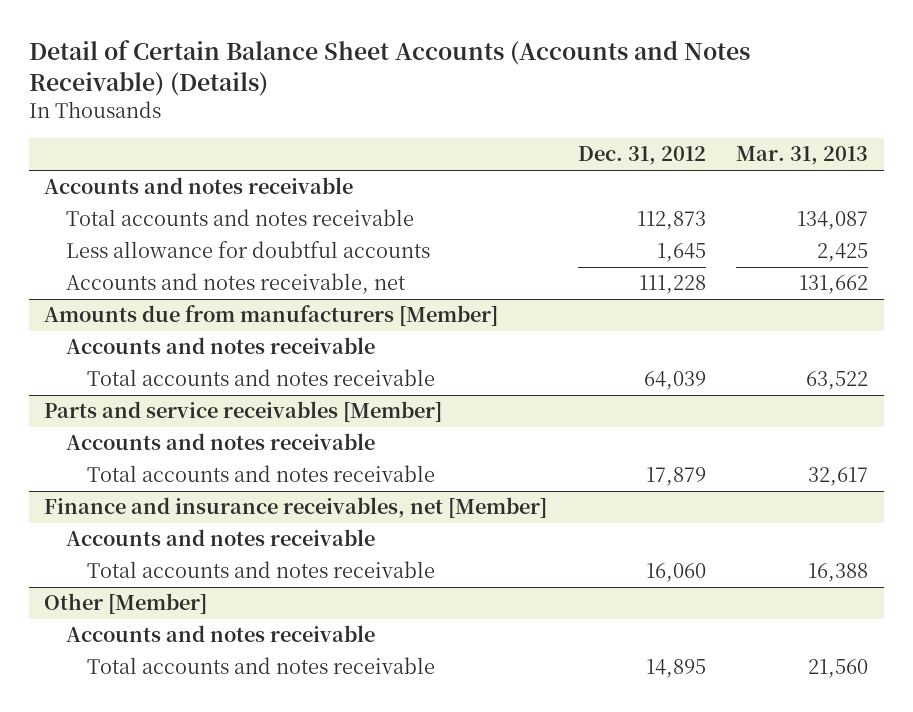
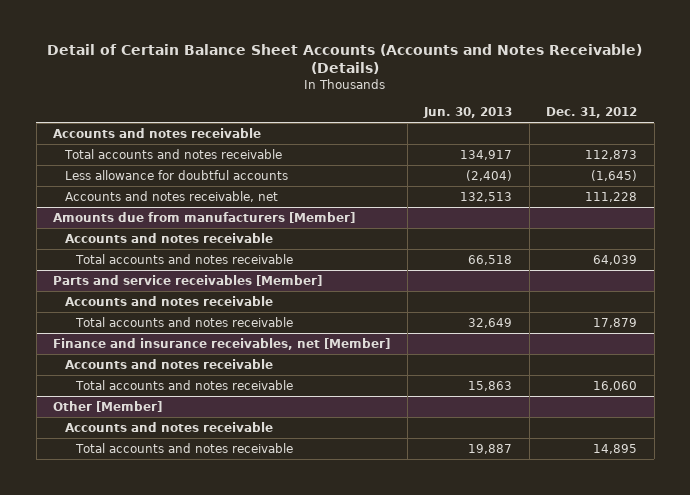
- | Dec. 31, 2012 | Mar. 31, 2013
+ | Jun. 30, 2013 | Dec. 31, 2012
- Less allowance for doubtful accounts | 1,645 | 2,425
+ Less allowance for doubtful accounts | (2,404) | (1,645)

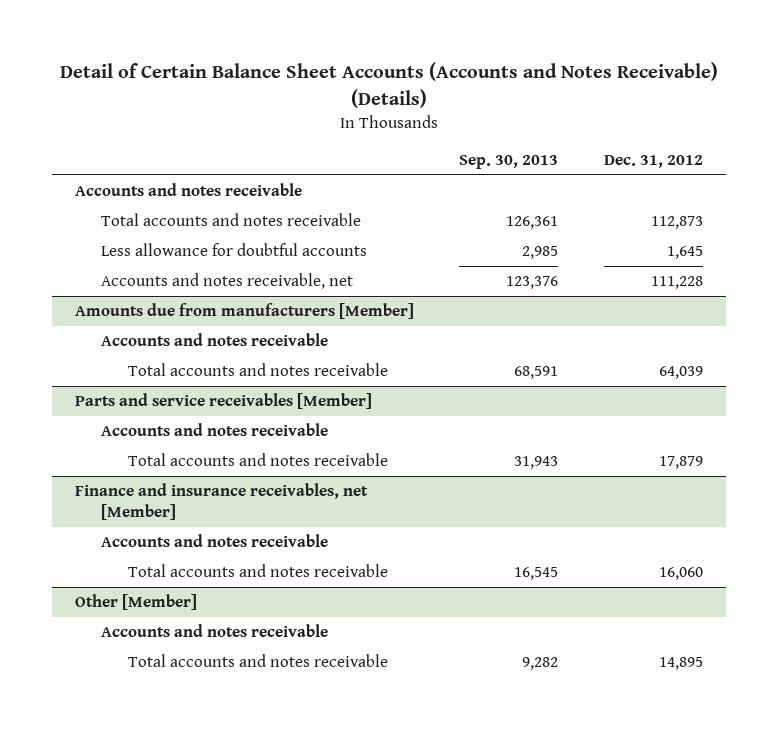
- | Jun. 30, 2013 | Dec. 31, 2012
+ | Sep. 30, 2013 | Dec. 31, 2012
- Less allowance for doubtful accounts | (2,404) | (1,645)
+ Less allowance for doubtful accounts | 2,985 | 1,645

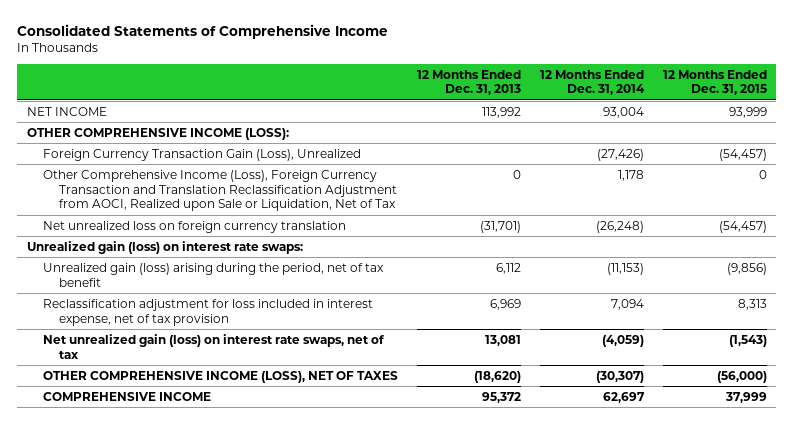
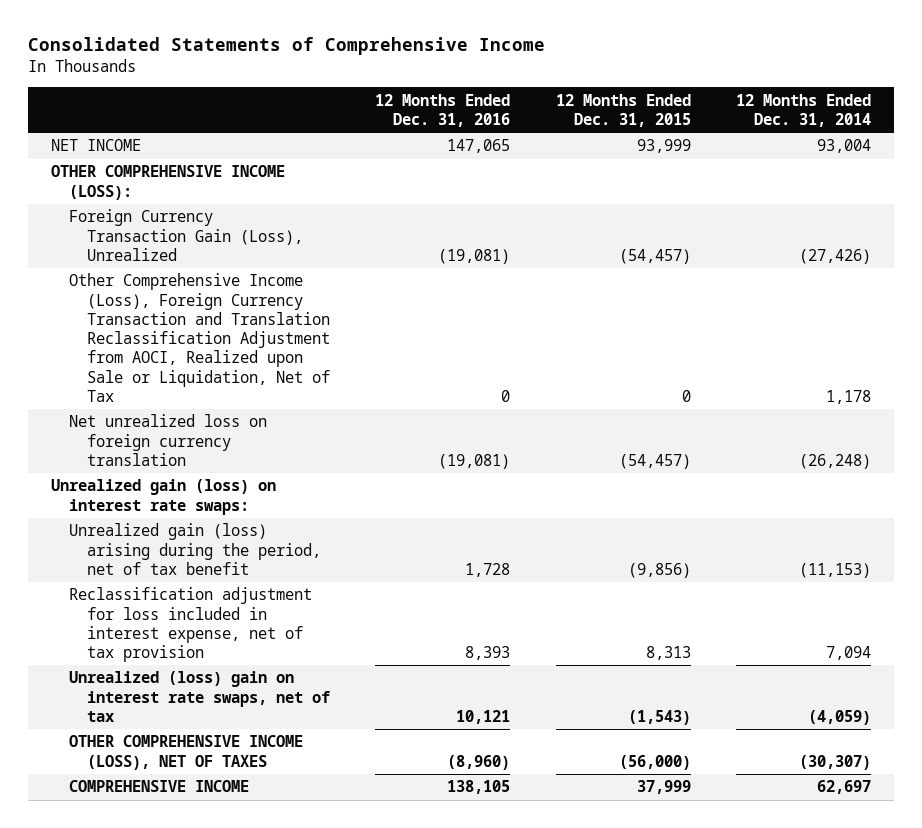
- | 12 Months Ended Dec. 31, 2013 | 12 Months Ended Dec. 31, 2014 | 12 Months Ended Dec. 31, 2015
+ | 12 Months Ended Dec. 31, 2016 | 12 Months Ended Dec. 31, 2015 | 12 Months Ended Dec. 31, 2014
- Net unrealized gain (loss) on interest rate swaps, net of tax | 13,081 | (4,059) | (1,543)
+ Unrealized (loss) gain on interest rate swaps, net of tax | 10,121 | (1,543) | (4,059)

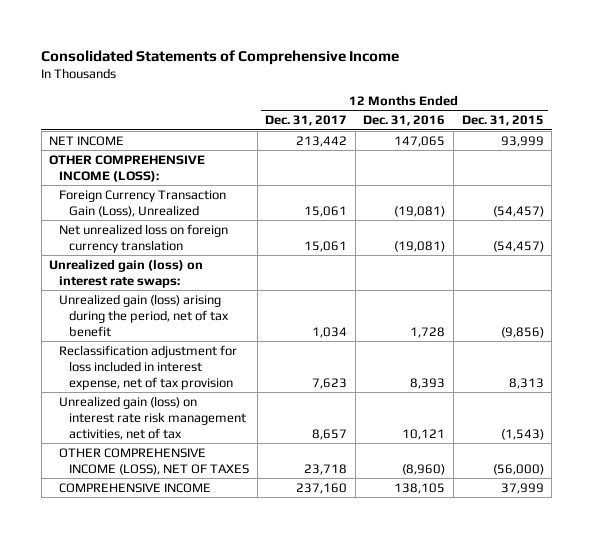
- | 12 Months Ended Dec. 31, 2016 | 12 Months Ended Dec. 31, 2015 | 12 Months Ended Dec. 31, 2014
+ | 12 Months Ended Dec. 31, 2017 | 12 Months Ended Dec. 31, 2016 | 12 Months Ended Dec. 31, 2015
- Other Comprehensive Income (Loss), Foreign Currency Transaction and Translation Reclassification Adjustment from AOCI, Realized upon Sale or Liquidation, Net of Tax | 0 | 0 | 1,178
- Unrealized (loss) gain on interest rate swaps, net of tax | 10,121 | (1,543) | (4,059)
+ Unrealized gain (loss) on interest rate risk management activities, net of tax | 8,657 | 10,121 | (1,543)

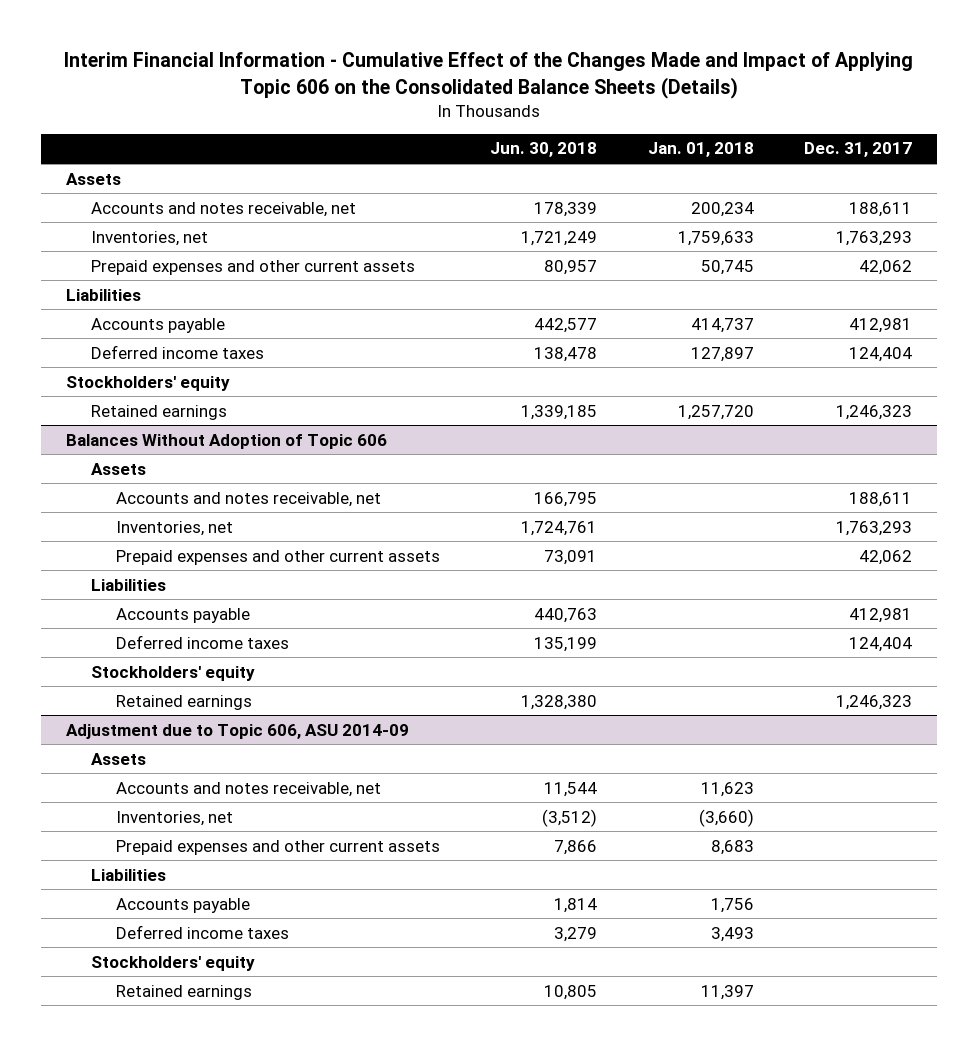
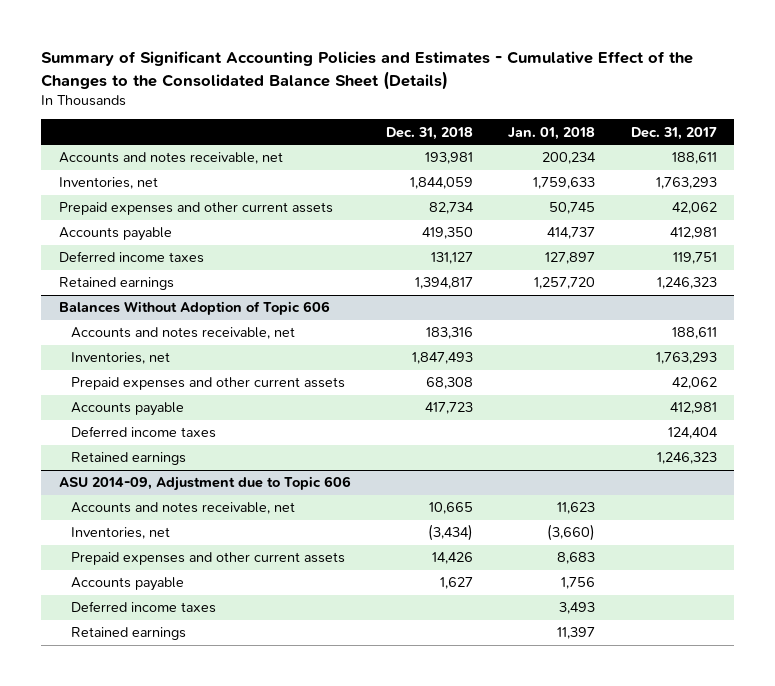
- Interim Financial Information - Cumulative Effect of the Changes Made and Impact of Applying Topic 606 on the Consolidated Balance Sheets (Details)
+ Summary of Significant Accounting Policies and Estimates - Cumulative Effect of the Changes to the Consolidated Balance Sheet (Details)
- | Jun. 30, 2018 | Jan. 01, 2018 | Dec. 31, 2017
+ | Dec. 31, 2018 | Jan. 01, 2018 | Dec. 31, 2017
- Assets
- Liabilities
- Deferred income taxes | 138,478 | 127,897 | 124,404
- Stockholders' equity
+ Deferred income taxes | 131,127 | 127,897 | 119,751
@ Balances Without Adoption of Topic 606
- Assets
- Liabilities
- Stockholders' equity
- Adjustment due to Topic 606, ASU 2014-09
- Assets
+ ASU 2014-09, Adjustment due to Topic 606
- Liabilities
- Stockholders' equity

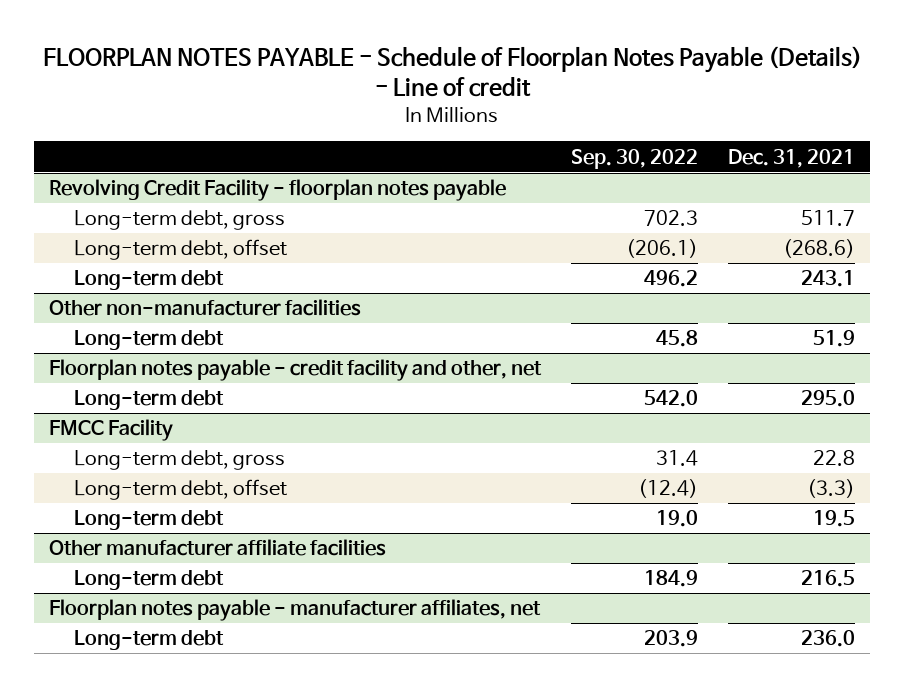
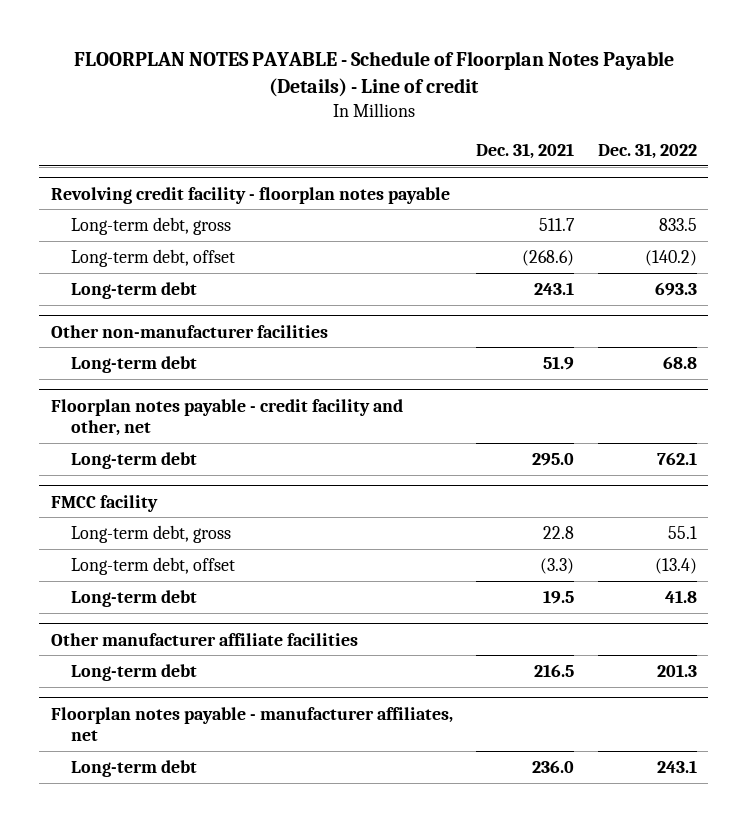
- | Sep. 30, 2022 | Dec. 31, 2021
+ | Dec. 31, 2021 | Dec. 31, 2022
- Revolving Credit Facility - floorplan notes payable
+ Revolving credit facility - floorplan notes payable
- FMCC Facility
+ FMCC facility

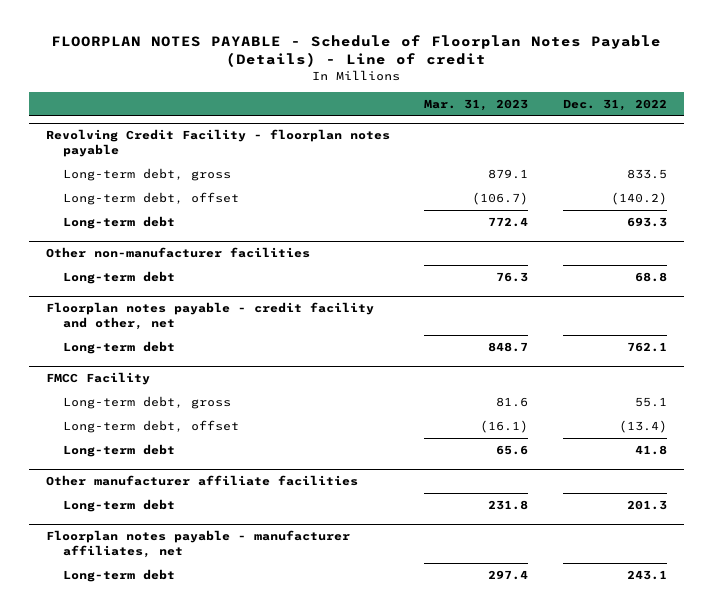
- | Dec. 31, 2021 | Dec. 31, 2022
+ | Mar. 31, 2023 | Dec. 31, 2022
- Revolving credit facility - floorplan notes payable
+ Revolving Credit Facility - floorplan notes payable
- FMCC facility
+ FMCC Facility

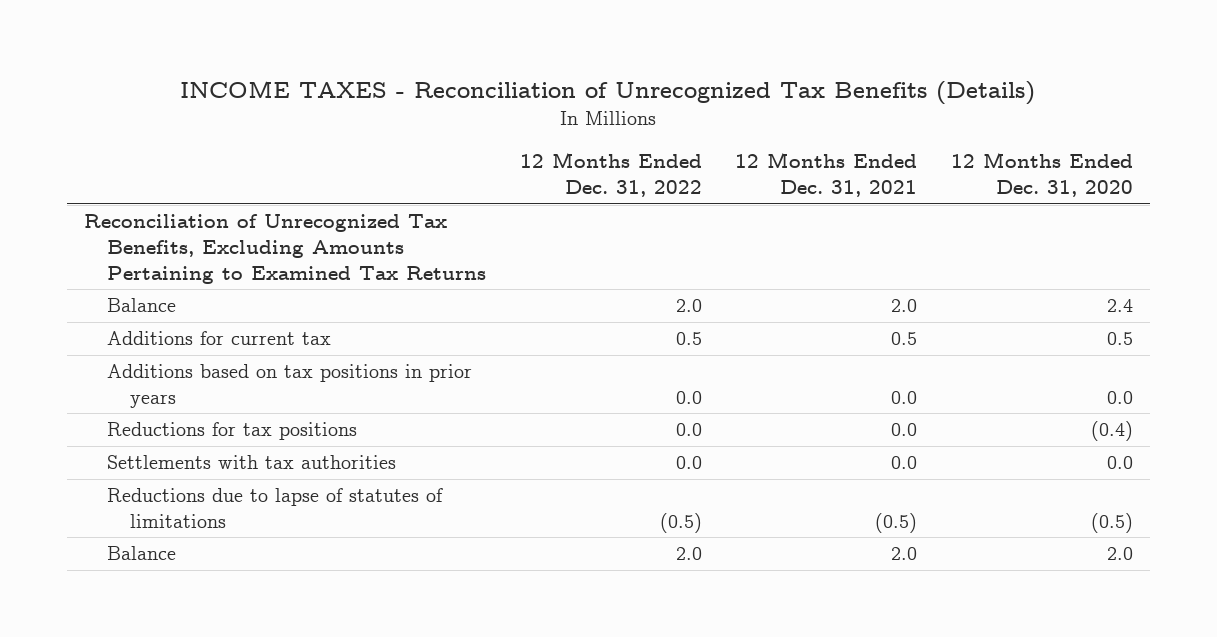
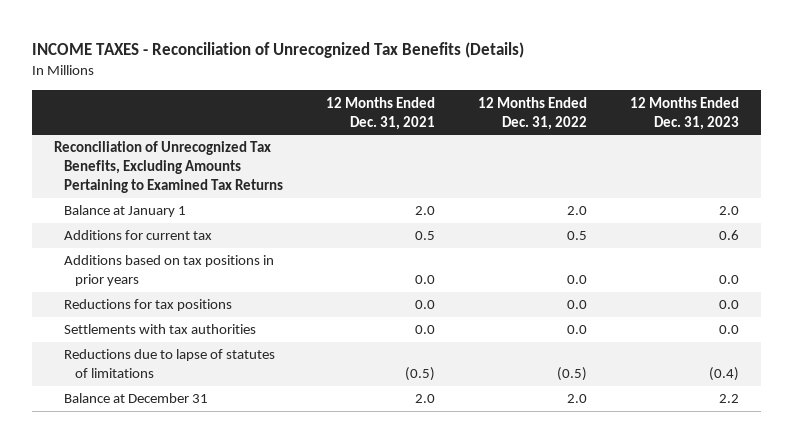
- | 12 Months Ended Dec. 31, 2022 | 12 Months Ended Dec. 31, 2021 | 12 Months Ended Dec. 31, 2020
+ | 12 Months Ended Dec. 31, 2021 | 12 Months Ended Dec. 31, 2022 | 12 Months Ended Dec. 31, 2023
- Balance | 2.0 | 2.0 | 2.4
+ Balance at January 1 | 2.0 | 2.0 | 2.0
- Balance | 2.0 | 2.0 | 2.0
+ Balance at December 31 | 2.0 | 2.0 | 2.2

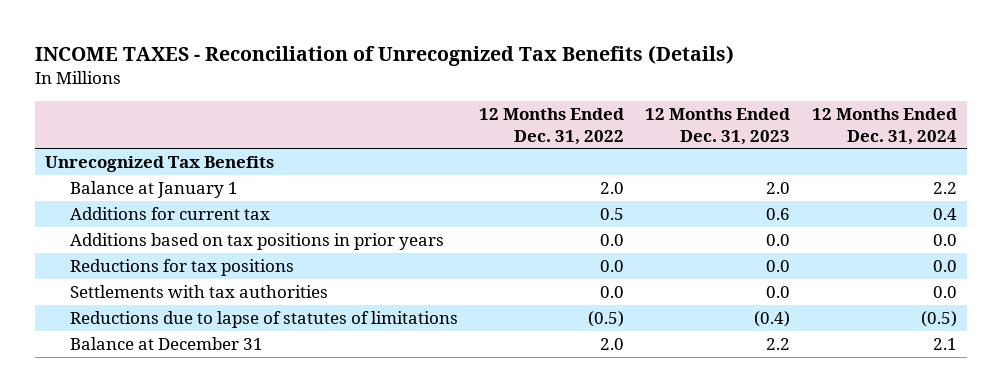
- | 12 Months Ended Dec. 31, 2021 | 12 Months Ended Dec. 31, 2022 | 12 Months Ended Dec. 31, 2023
+ | 12 Months Ended Dec. 31, 2022 | 12 Months Ended Dec. 31, 2023 | 12 Months Ended Dec. 31, 2024
- Reconciliation of Unrecognized Tax Benefits, Excluding Amounts Pertaining to Examined Tax Returns
+ Unrecognized Tax Benefits

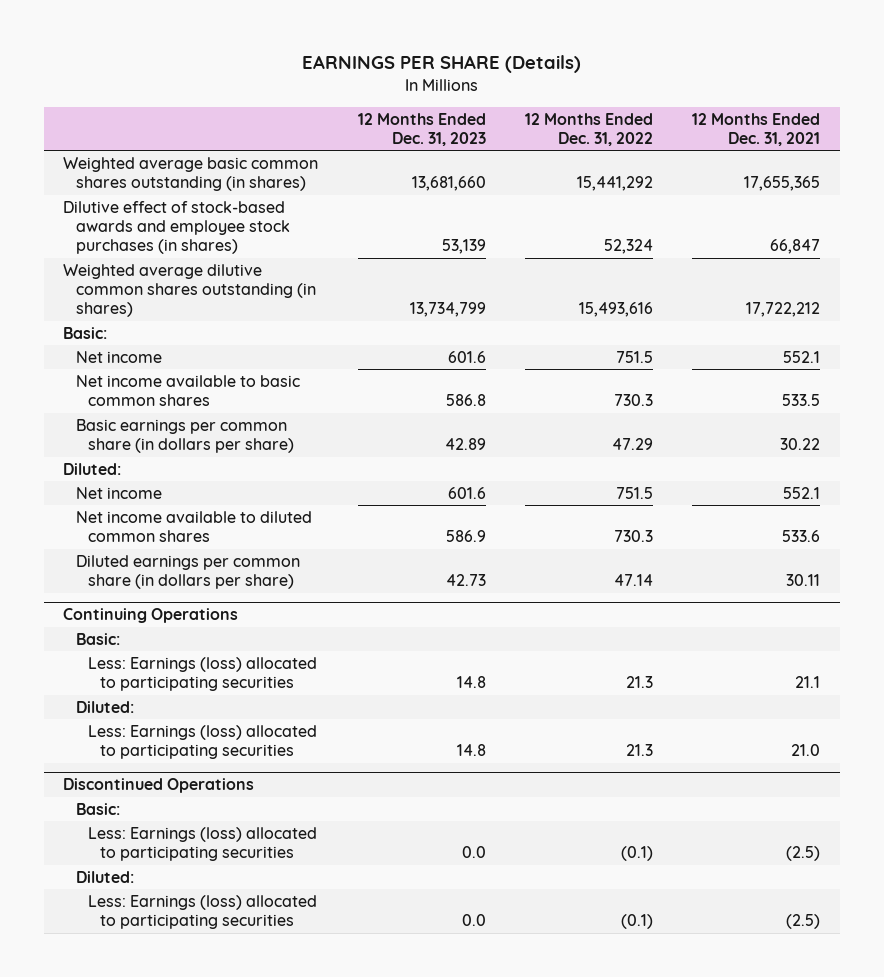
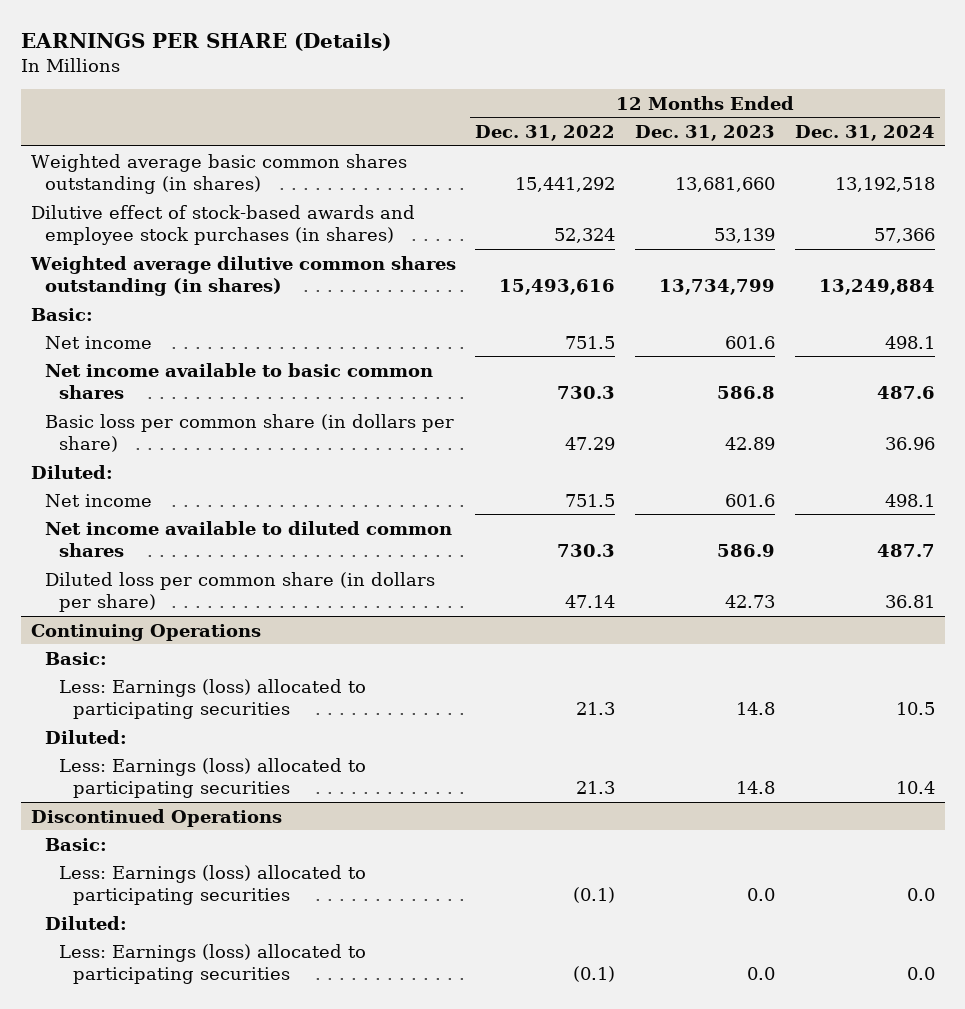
- | 12 Months Ended Dec. 31, 2023 | 12 Months Ended Dec. 31, 2022 | 12 Months Ended Dec. 31, 2021
+ | 12 Months Ended Dec. 31, 2022 | 12 Months Ended Dec. 31, 2023 | 12 Months Ended Dec. 31, 2024
- Basic earnings per common share (in dollars per share) | 42.89 | 47.29 | 30.22
+ Basic loss per common share (in dollars per share) | 47.29 | 42.89 | 36.96
- Diluted earnings per common share (in dollars per share) | 42.73 | 47.14 | 30.11
+ Diluted loss per common share (in dollars per share) | 47.14 | 42.73 | 36.81

